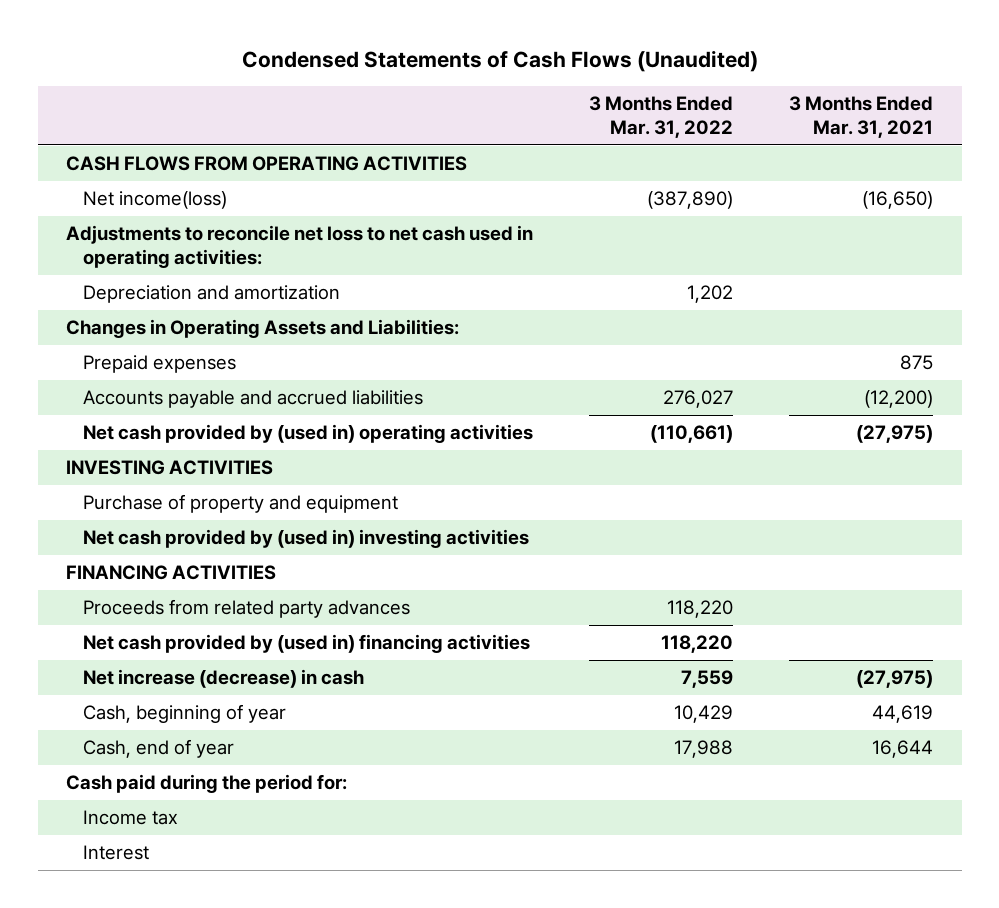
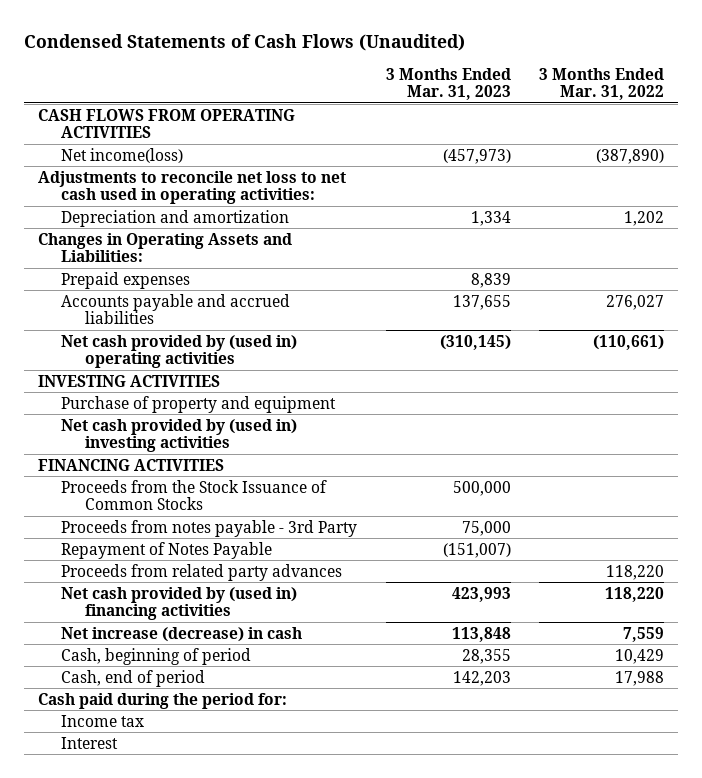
- | 3 Months Ended Mar. 31, 2022 | 3 Months Ended Mar. 31, 2021
+ | 3 Months Ended Mar. 31, 2023 | 3 Months Ended Mar. 31, 2022
+ Proceeds from the Stock Issuance of Common Stocks | 500,000 |
+ Proceeds from notes payable - 3rd Party | 75,000 |
+ Repayment of Notes Payable | (151,007) |
- Cash, beginning of year | 10,429 | 44,619
- Cash, end of year | 17,988 | 16,644
+ Cash, beginning of period | 28,355 | 10,429
+ Cash, end of period | 142,203 | 17,988

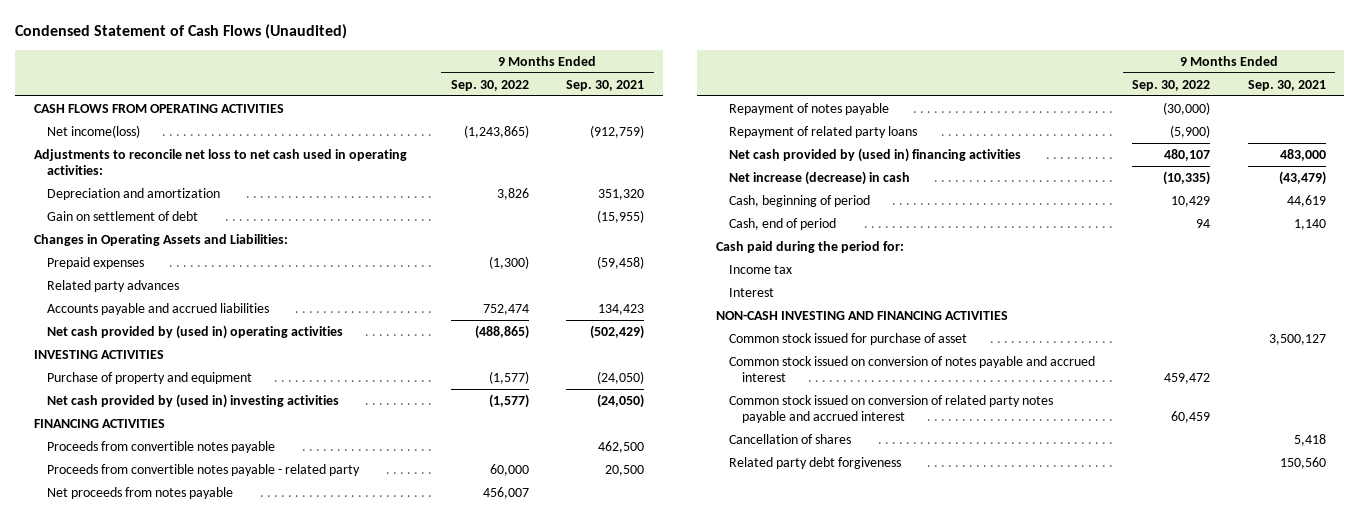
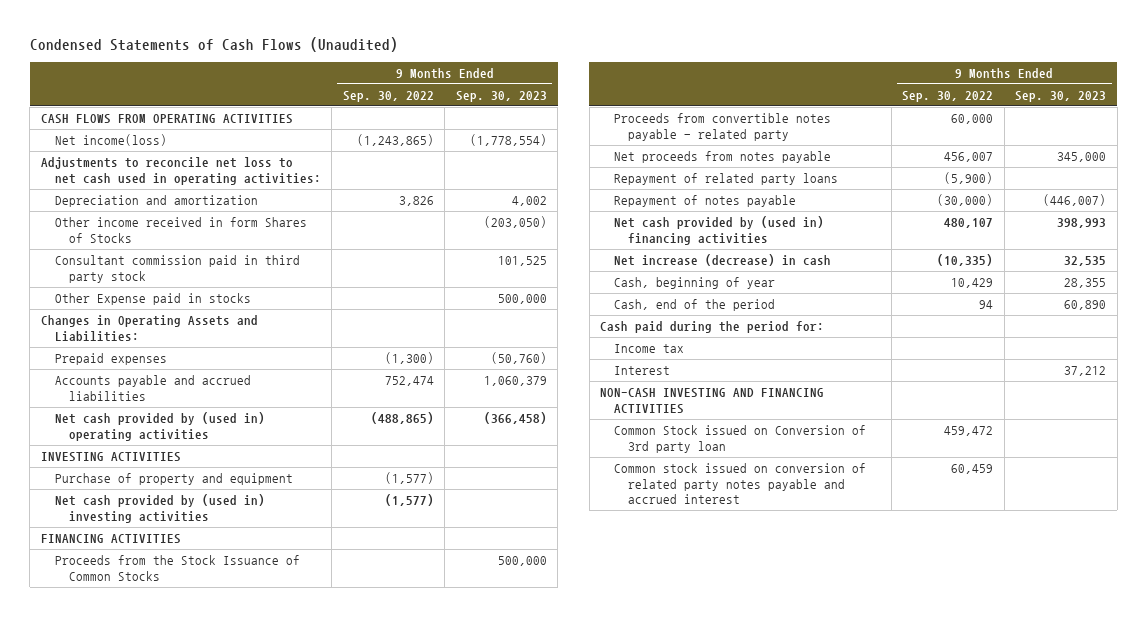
- Condensed Statement of Cash Flows (Unaudited)
+ Condensed Statements of Cash Flows (Unaudited)
- | 9 Months Ended Sep. 30, 2022 | 9 Months Ended Sep. 30, 2021
+ | 9 Months Ended Sep. 30, 2022 | 9 Months Ended Sep. 30, 2023
- Gain on settlement of debt | | (15,955)
+ Other income received in form Shares of Stocks | | (203,050)
+ Consultant commission paid in third party stock | | 101,525
+ Other Expense paid in stocks | | 500,000
- Related party advances
- Proceeds from convertible notes payable | | 462,500
+ Proceeds from the Stock Issuance of Common Stocks | | 500,000
moved down: Repayment of notes payable | (30,000) | (446,007)
- Cash, beginning of period | 10,429 | 44,619
- Cash, end of period | 94 | 1,140
+ Cash, beginning of year | 10,429 | 28,355
+ Cash, end of the period | 94 | 60,890
- Common stock issued for purchase of asset | | 3,500,127
- Common stock issued on conversion of notes payable and accrued interest | 459,472 |
+ Common Stock issued on Conversion of 3rd party loan | 459,472 |
- Cancellation of shares | | 5,418
- Related party debt forgiveness | | 150,560

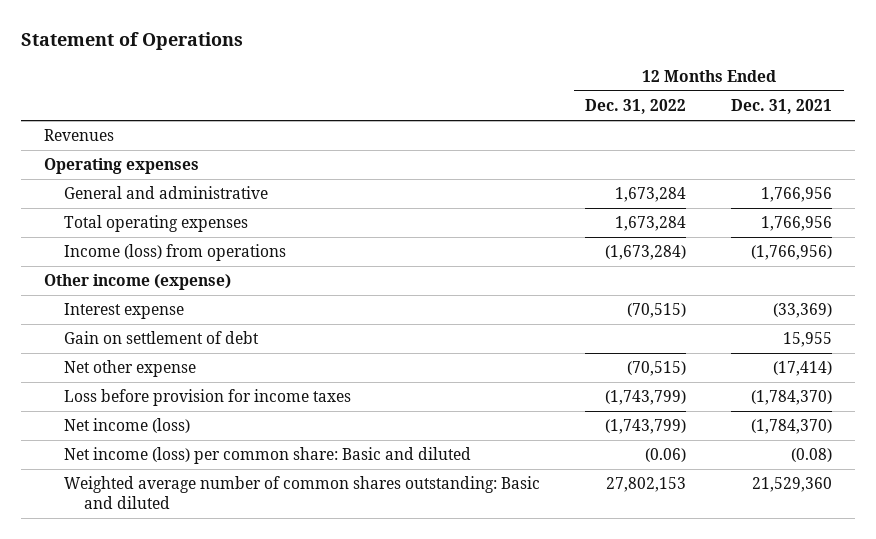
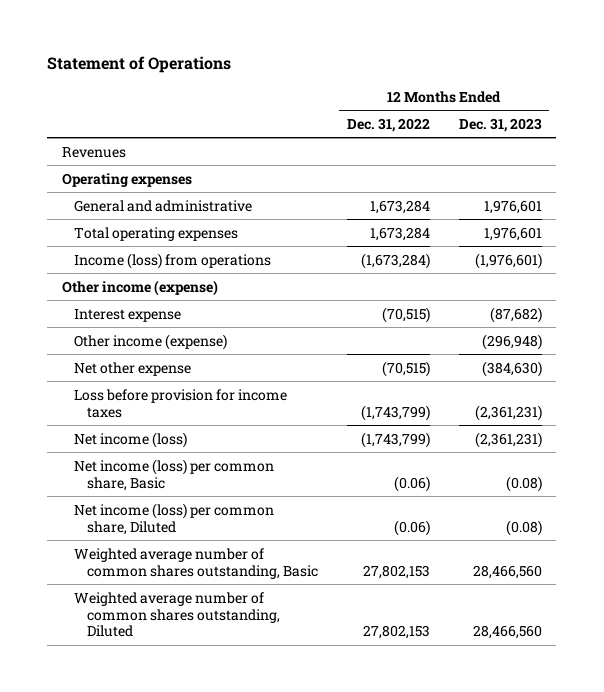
- | 12 Months Ended Dec. 31, 2022 | 12 Months Ended Dec. 31, 2021
+ | 12 Months Ended Dec. 31, 2022 | 12 Months Ended Dec. 31, 2023
- Gain on settlement of debt | | 15,955
+ Other income (expense) | | (296,948)
- Net income (loss) per common share: Basic and diluted | (0.06) | (0.08)
- Weighted average number of common shares outstanding: Basic and diluted | 27,802,153 | 21,529,360
+ Net income (loss) per common share, Basic | (0.06) | (0.08)
+ Net income (loss) per common share, Diluted | (0.06) | (0.08)
+ Weighted average number of common shares outstanding, Basic | 27,802,153 | 28,466,560
+ Weighted average number of common shares outstanding, Diluted | 27,802,153 | 28,466,560

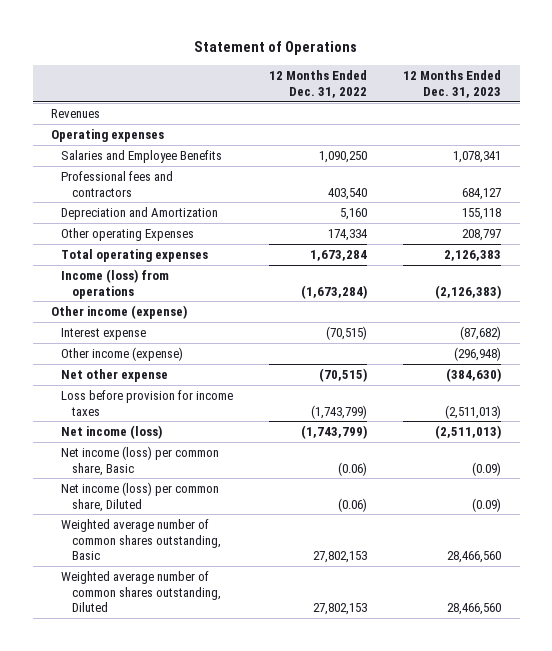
- General and administrative | 1,673,284 | 1,976,601
- Total operating expenses | 1,673,284 | 1,976,601
- Income (loss) from operations | (1,673,284) | (1,976,601)
+ Salaries and Employee Benefits | 1,090,250 | 1,078,341
+ Professional fees and contractors | 403,540 | 684,127
+ Depreciation and Amortization | 5,160 | 155,118
+ Other operating Expenses | 174,334 | 208,797
+ Total operating expenses | 1,673,284 | 2,126,383
+ Income (loss) from operations | (1,673,284) | (2,126,383)
- Loss before provision for income taxes | (1,743,799) | (2,361,231)
- Net income (loss) | (1,743,799) | (2,361,231)
- Net income (loss) per common share, Basic | (0.06) | (0.08)
- Net income (loss) per common share, Diluted | (0.06) | (0.08)
+ Loss before provision for income taxes | (1,743,799) | (2,511,013)
+ Net income (loss) | (1,743,799) | (2,511,013)
+ Net income (loss) per common share, Basic | (0.06) | (0.09)
+ Net income (loss) per common share, Diluted | (0.06) | (0.09)

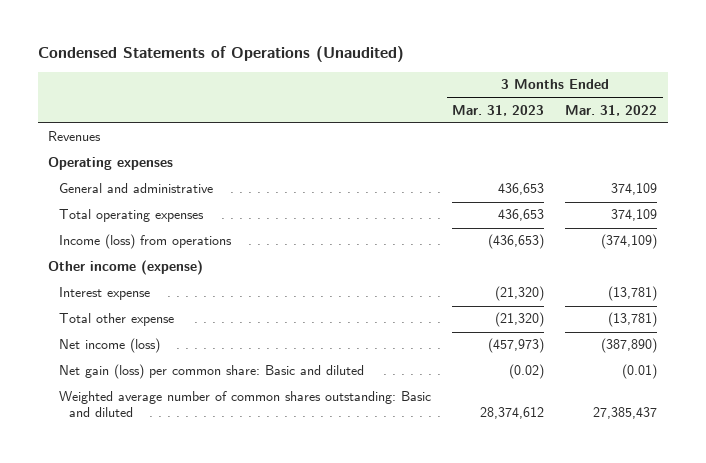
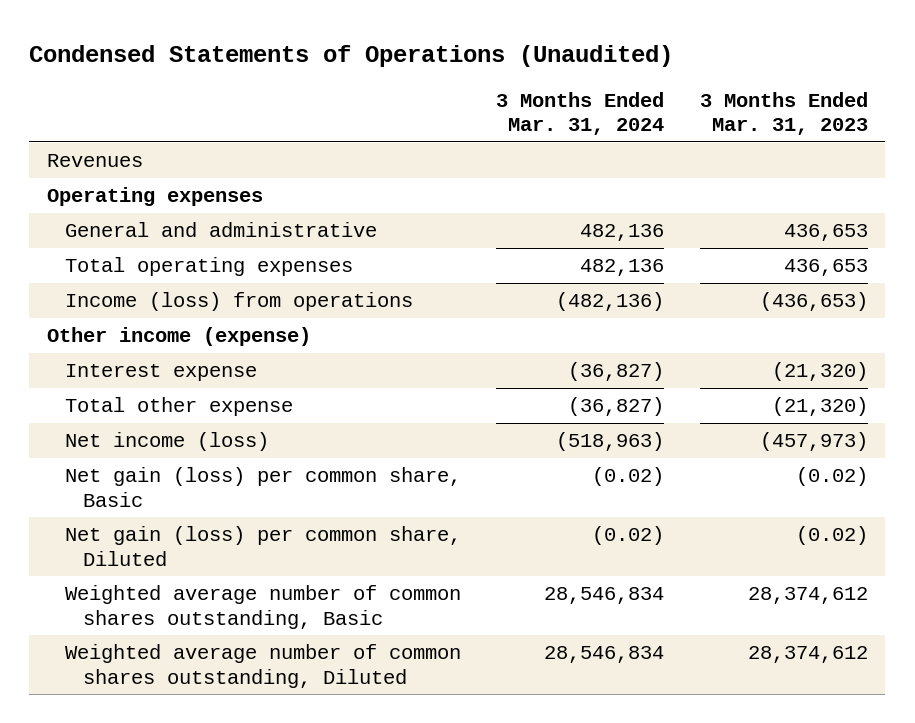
- | 3 Months Ended Mar. 31, 2023 | 3 Months Ended Mar. 31, 2022
+ | 3 Months Ended Mar. 31, 2024 | 3 Months Ended Mar. 31, 2023
- Net gain (loss) per common share: Basic and diluted | (0.02) | (0.01)
- Weighted average number of common shares outstanding: Basic and diluted | 28,374,612 | 27,385,437
+ Net gain (loss) per common share, Basic | (0.02) | (0.02)
+ Net gain (loss) per common share, Diluted | (0.02) | (0.02)
+ Weighted average number of common shares outstanding, Basic | 28,546,834 | 28,374,612
+ Weighted average number of common shares outstanding, Diluted | 28,546,834 | 28,374,612

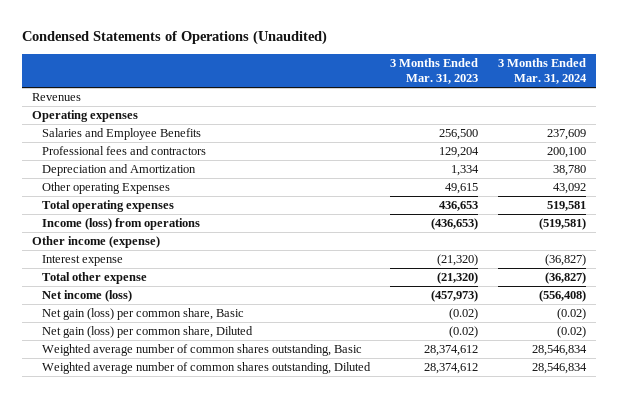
- | 3 Months Ended Mar. 31, 2024 | 3 Months Ended Mar. 31, 2023
+ | 3 Months Ended Mar. 31, 2023 | 3 Months Ended Mar. 31, 2024
- General and administrative | 482,136 | 436,653
- Total operating expenses | 482,136 | 436,653
- Income (loss) from operations | (482,136) | (436,653)
+ Salaries and Employee Benefits | 256,500 | 237,609
+ Professional fees and contractors | 129,204 | 200,100
+ Depreciation and Amortization | 1,334 | 38,780
+ Other operating Expenses | 49,615 | 43,092
+ Total operating expenses | 436,653 | 519,581
+ Income (loss) from operations | (436,653) | (519,581)
- Net income (loss) | (518,963) | (457,973)
+ Net income (loss) | (457,973) | (556,408)

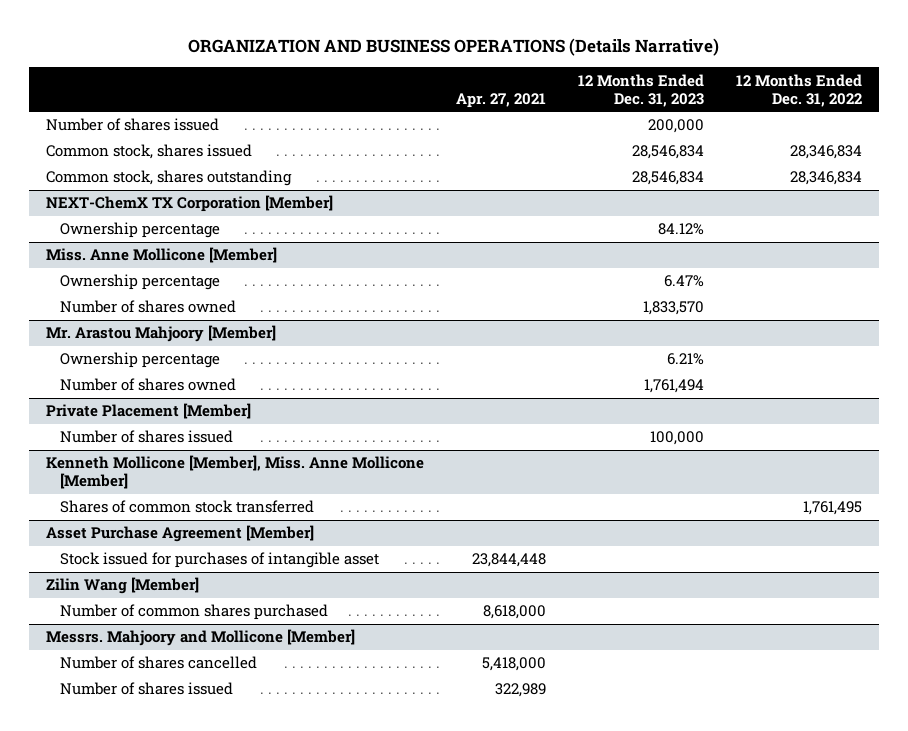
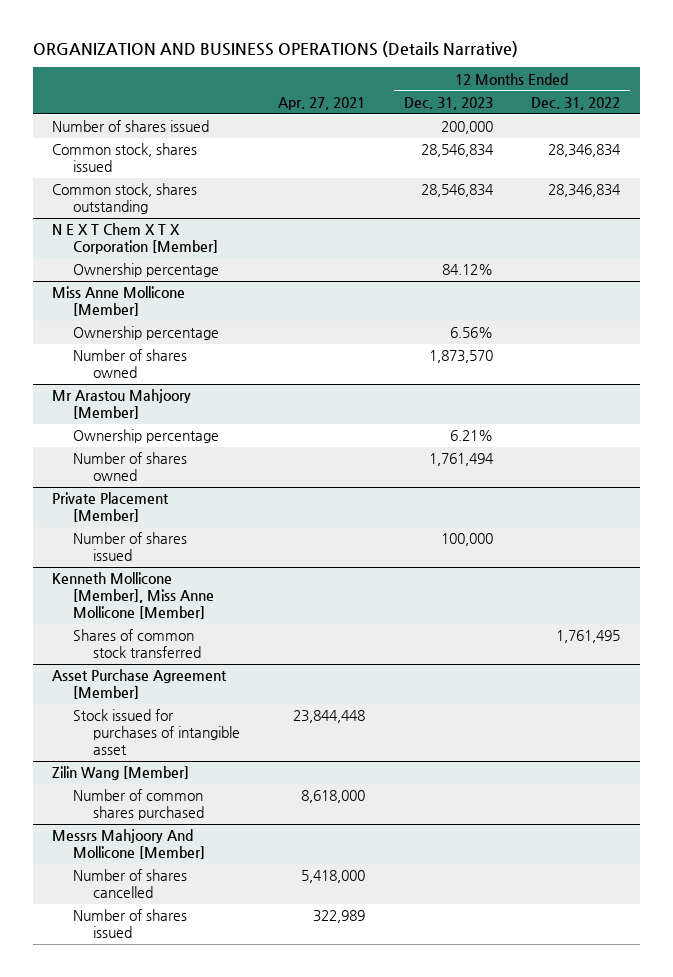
- NEXT-ChemX TX Corporation [Member]
+ N E X T Chem X T X Corporation [Member]
- Miss. Anne Mollicone [Member]
- Ownership percentage | | 6.47% |
- Number of shares owned | | 1,833,570 |
- Mr. Arastou Mahjoory [Member]
+ Miss Anne Mollicone [Member]
+ Ownership percentage | | 6.56% |
+ Number of shares owned | | 1,873,570 |
+ Mr Arastou Mahjoory [Member]
- Kenneth Mollicone [Member], Miss. Anne Mollicone [Member]
+ Kenneth Mollicone [Member], Miss Anne Mollicone [Member]
- Messrs. Mahjoory and Mollicone [Member]
+ Messrs Mahjoory And Mollicone [Member]

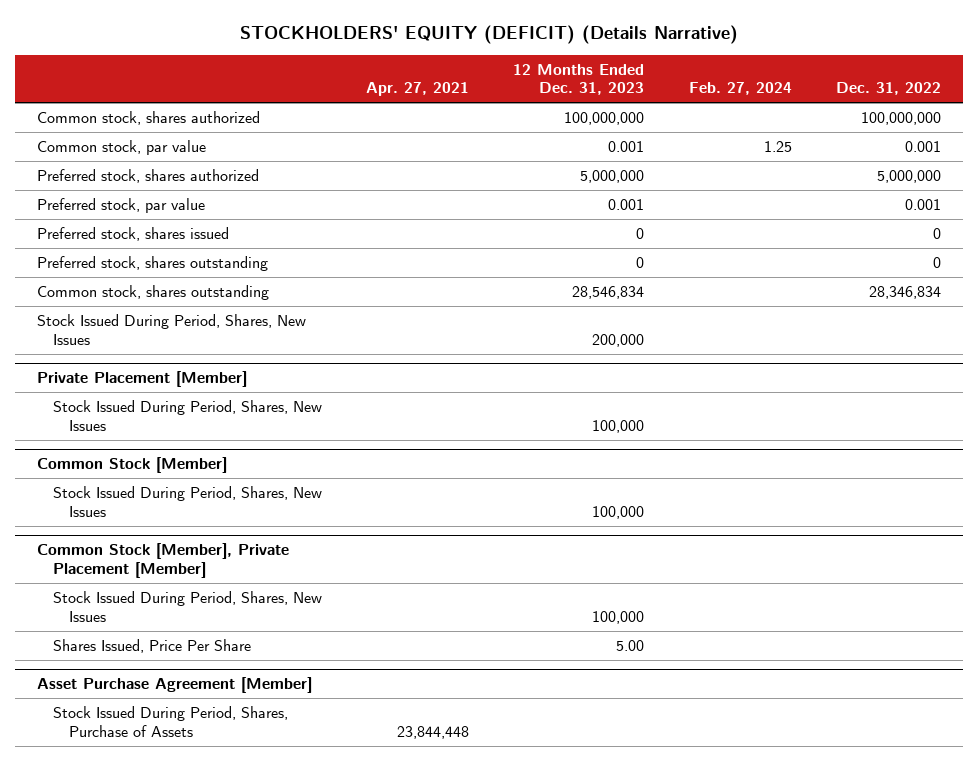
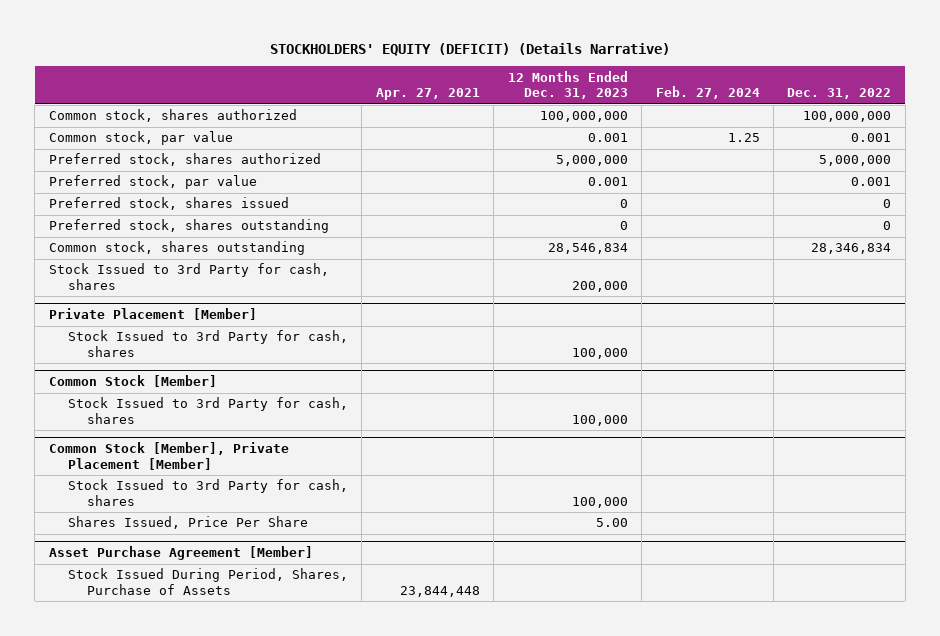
- Stock Issued During Period, Shares, New Issues | | 200,000 | |
+ Stock Issued to 3rd Party for cash, shares | | 200,000 | |
@ Private Placement [Member]
- Stock Issued During Period, Shares, New Issues | | 100,000 | |
+ Stock Issued to 3rd Party for cash, shares | | 100,000 | |
@ Common Stock [Member]
- Stock Issued During Period, Shares, New Issues | | 100,000 | |
+ Stock Issued to 3rd Party for cash, shares | | 100,000 | |
@ Common Stock [Member], Private Placement [Member]
- Stock Issued During Period, Shares, New Issues | | 100,000 | |
+ Stock Issued to 3rd Party for cash, shares | | 100,000 | |

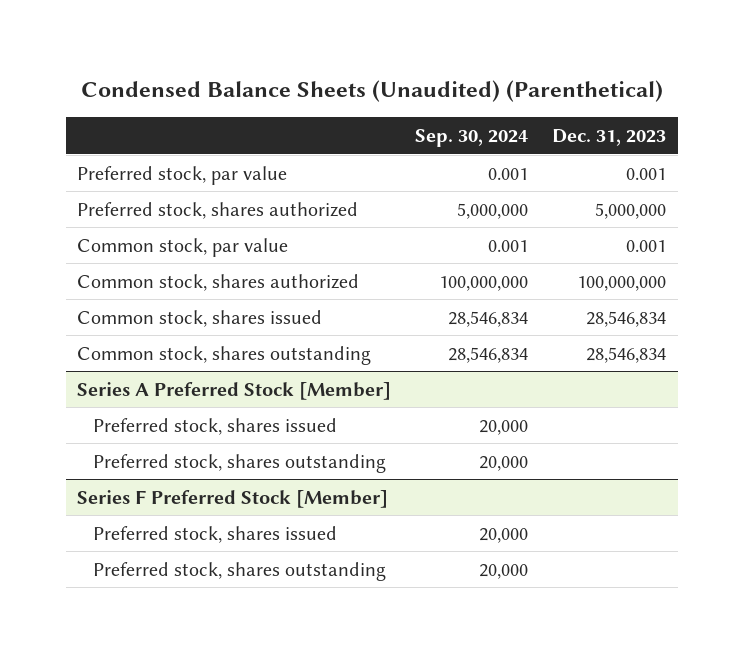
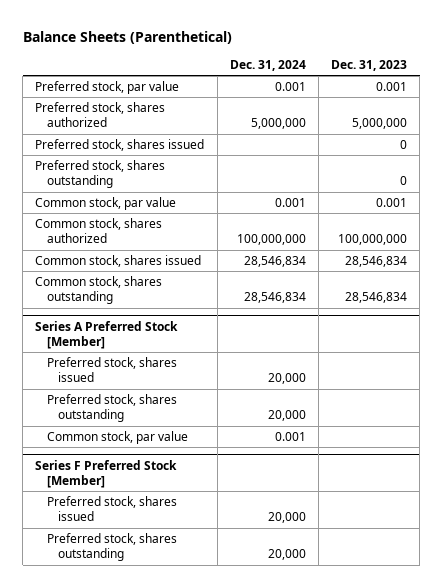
- Condensed Balance Sheets (Unaudited) (Parenthetical)
+ Balance Sheets (Parenthetical)
- | Sep. 30, 2024 | Dec. 31, 2023
+ | Dec. 31, 2024 | Dec. 31, 2023
+ Preferred stock, shares issued | | 0
+ Preferred stock, shares outstanding | | 0
@ Series A Preferred Stock [Member]
+ Common stock, par value | 0.001 |

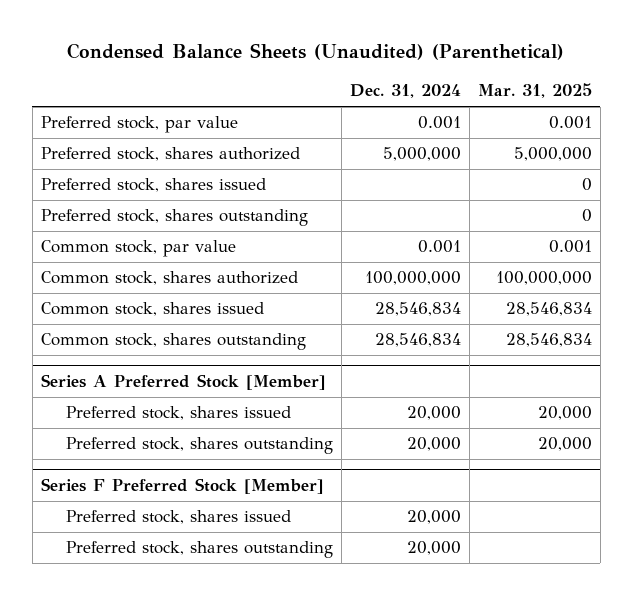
- Balance Sheets (Parenthetical)
+ Condensed Balance Sheets (Unaudited) (Parenthetical)
- | Dec. 31, 2024 | Dec. 31, 2023
+ | Dec. 31, 2024 | Mar. 31, 2025
@ Series A Preferred Stock [Member]
- Common stock, par value | 0.001 |

